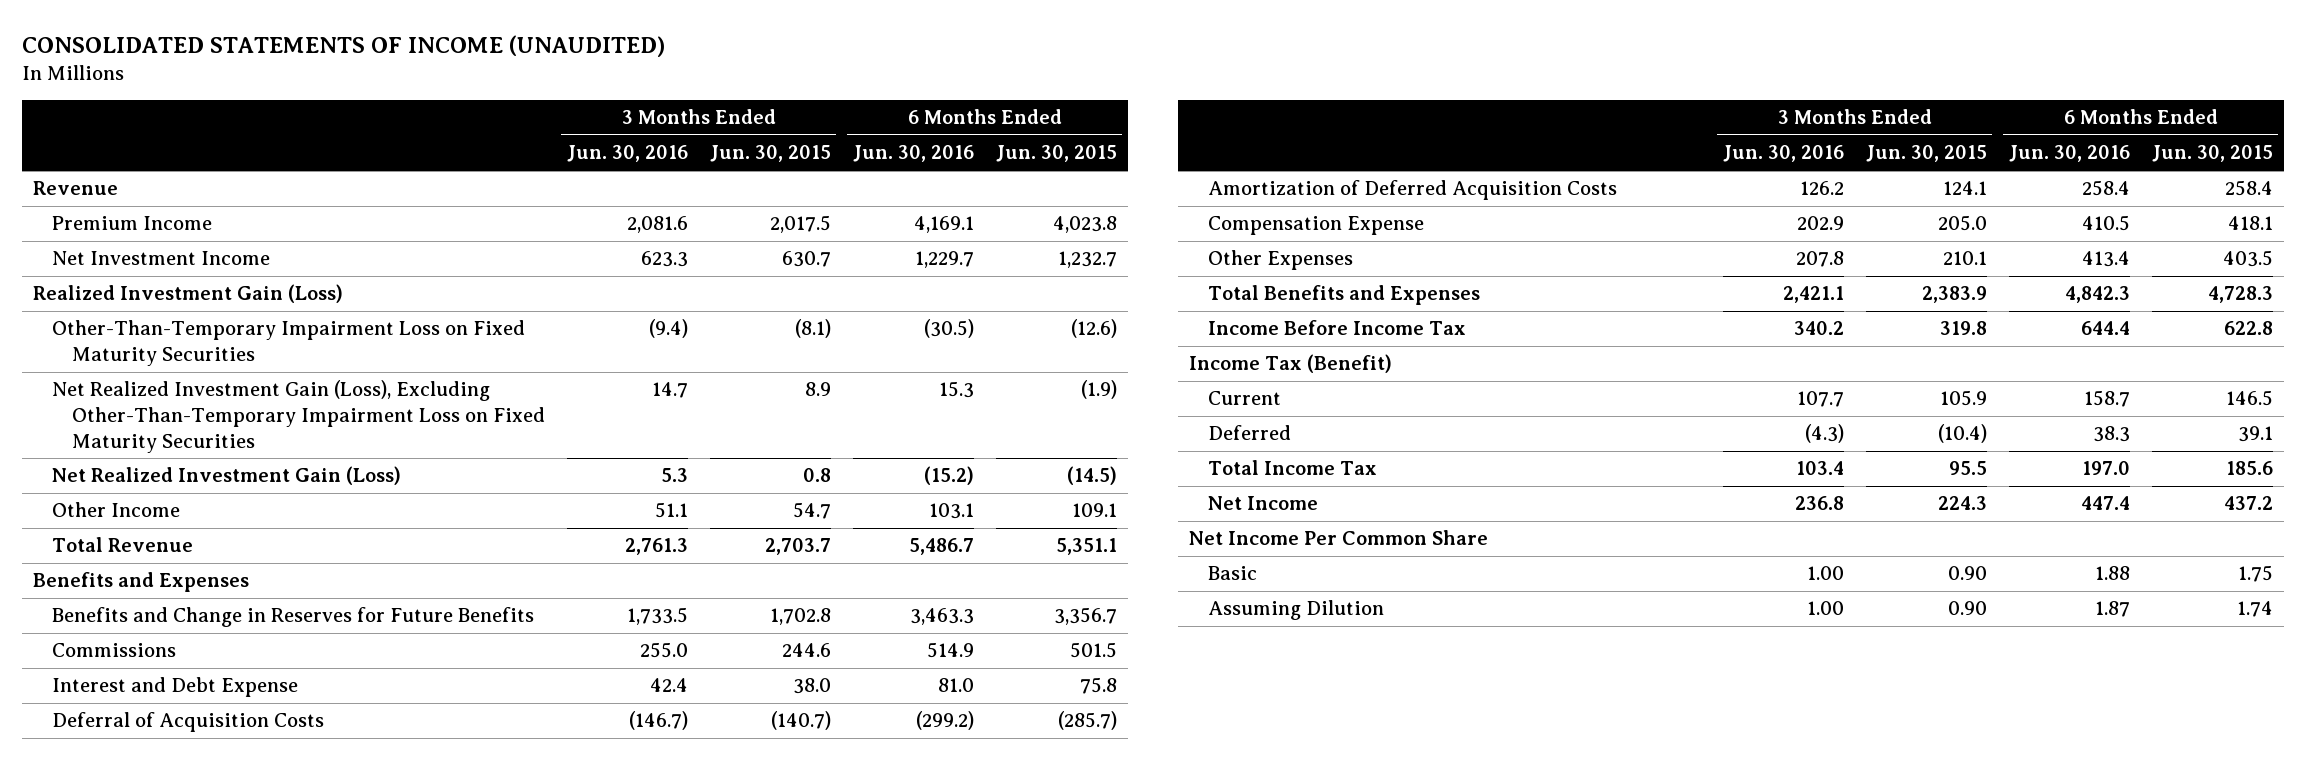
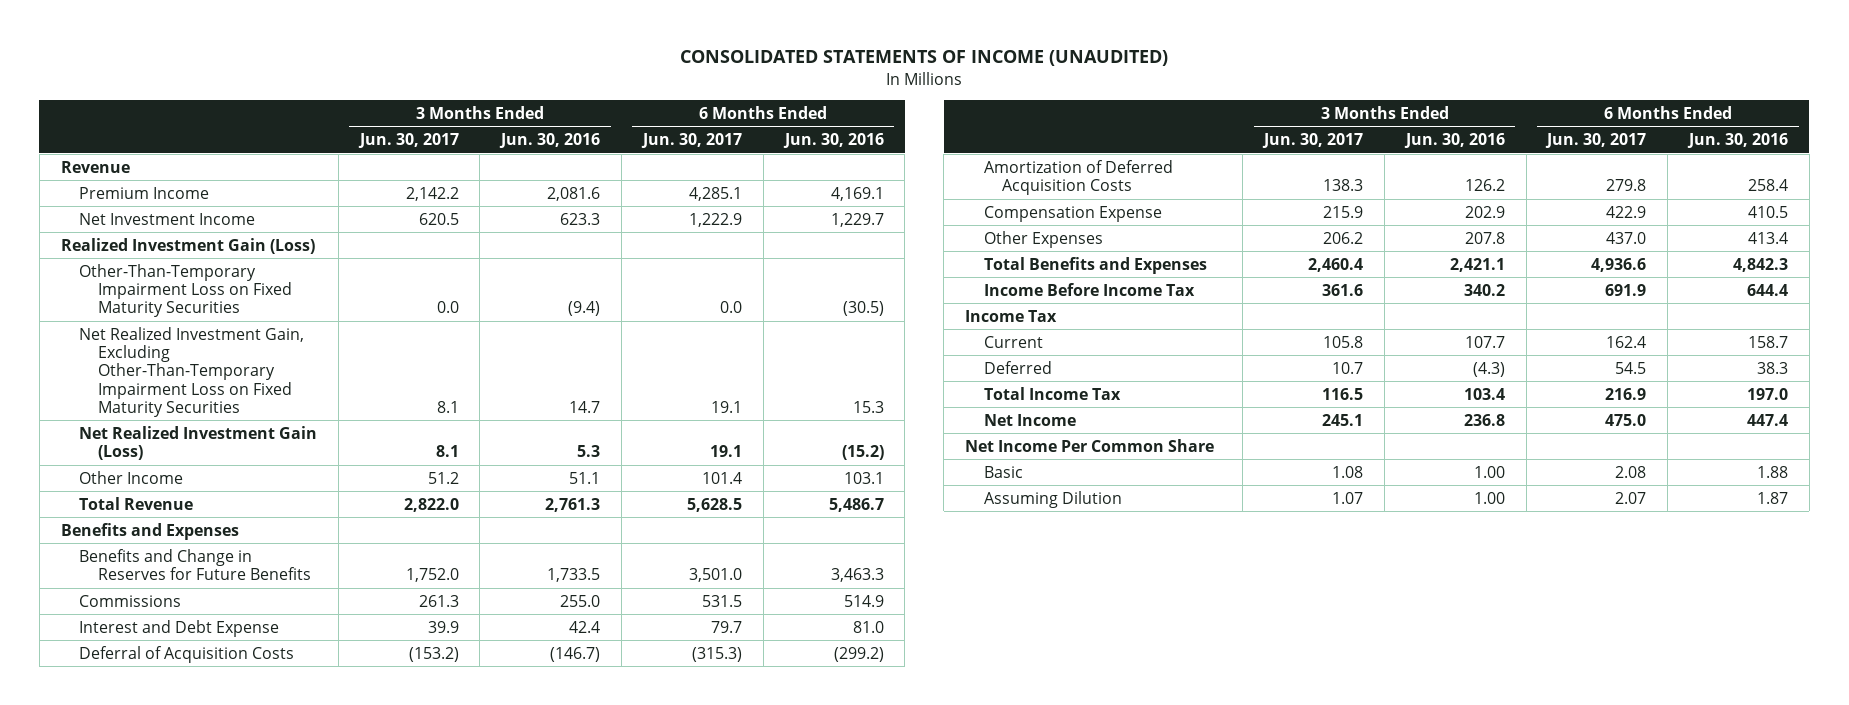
- | 3 Months Ended Jun. 30, 2016 | 3 Months Ended Jun. 30, 2015 | 6 Months Ended Jun. 30, 2016 | 6 Months Ended Jun. 30, 2015
+ | 3 Months Ended Jun. 30, 2017 | 3 Months Ended Jun. 30, 2016 | 6 Months Ended Jun. 30, 2017 | 6 Months Ended Jun. 30, 2016
- Net Realized Investment Gain (Loss), Excluding Other-Than-Temporary Impairment Loss on Fixed Maturity Securities | 14.7 | 8.9 | 15.3 | (1.9)
+ Net Realized Investment Gain, Excluding Other-Than-Temporary Impairment Loss on Fixed Maturity Securities | 8.1 | 14.7 | 19.1 | 15.3
- Income Tax (Benefit)
+ Income Tax

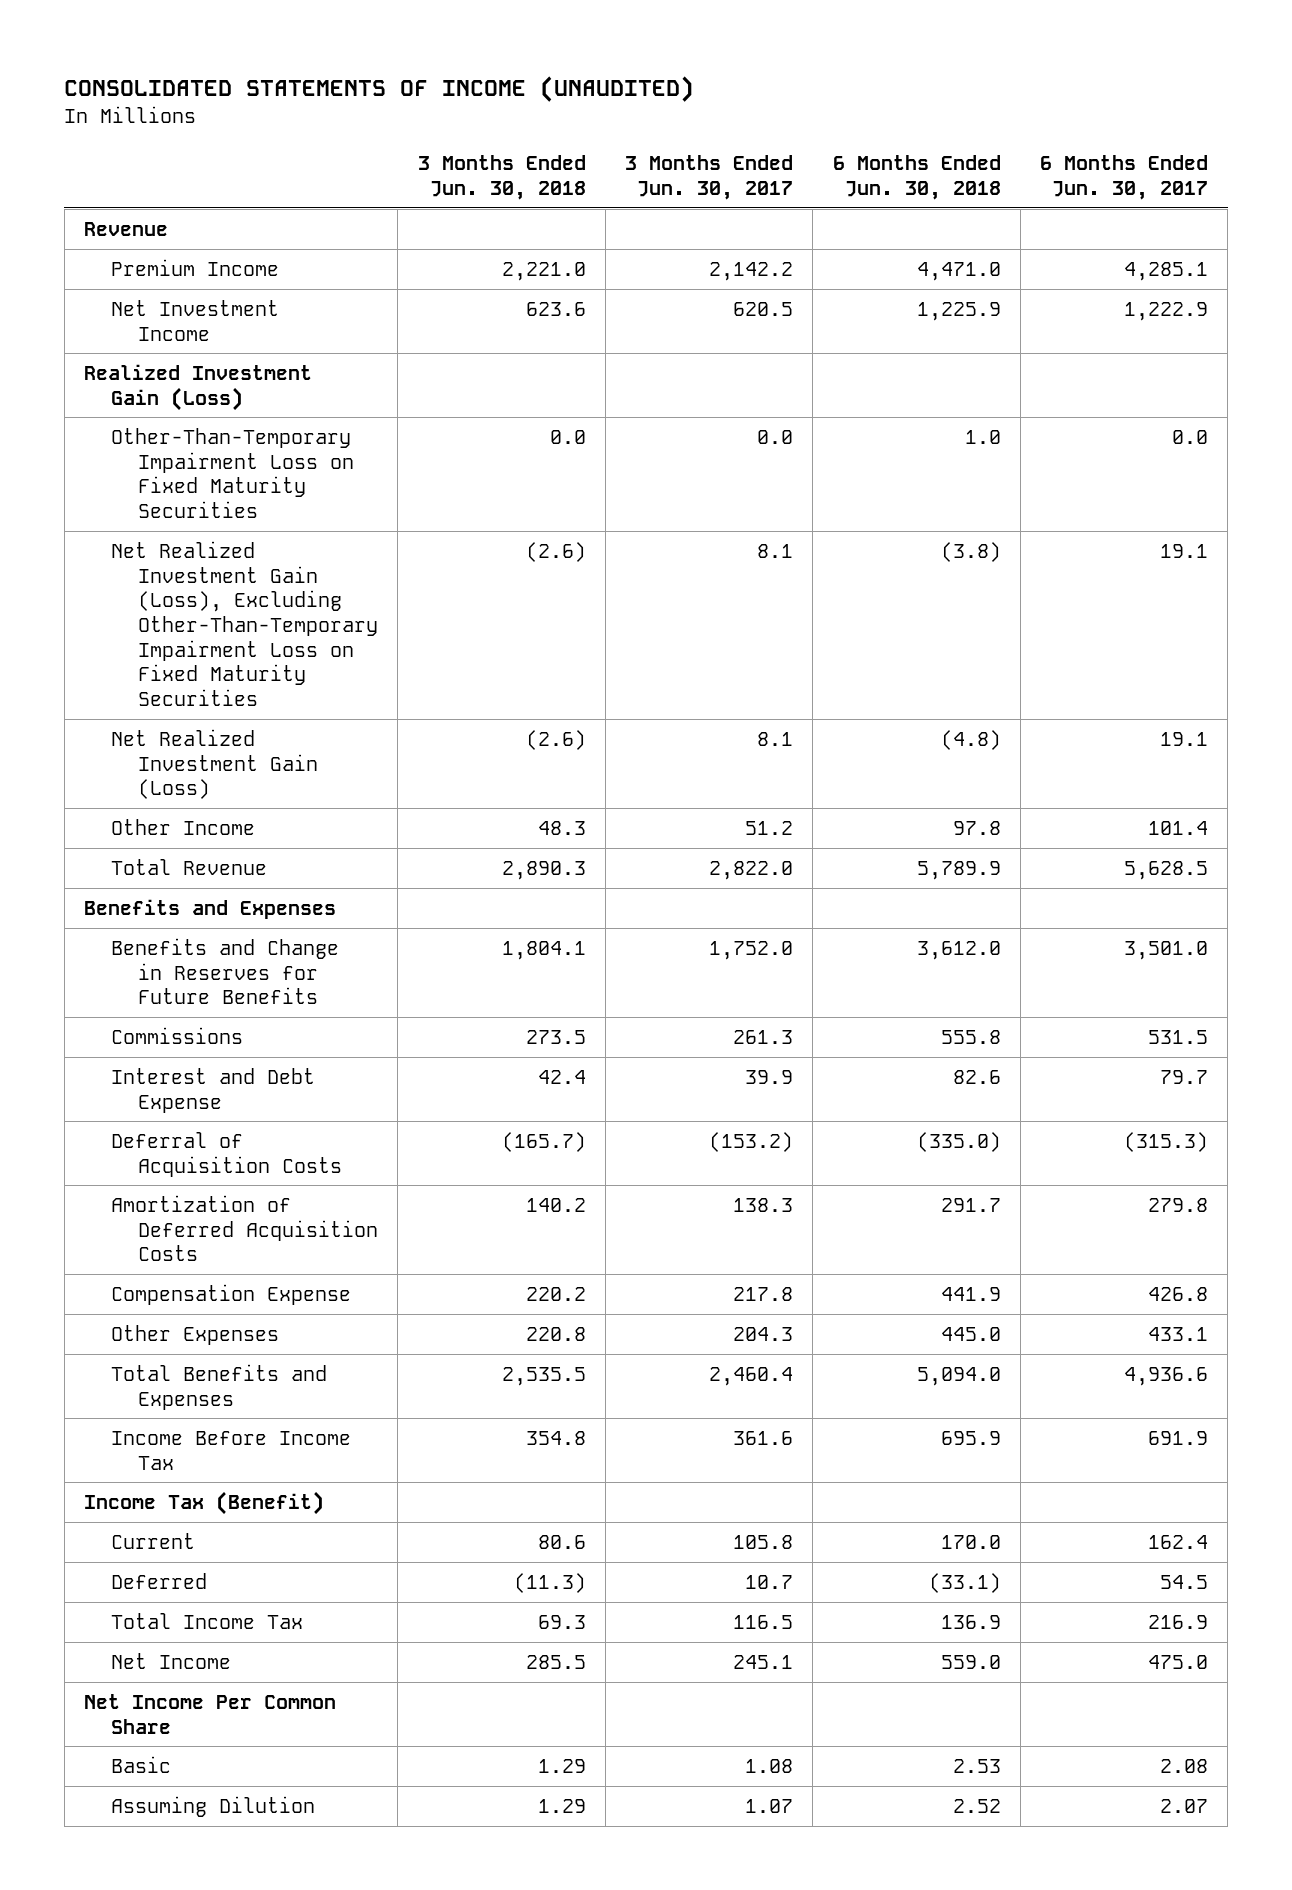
- | 3 Months Ended Jun. 30, 2017 | 3 Months Ended Jun. 30, 2016 | 6 Months Ended Jun. 30, 2017 | 6 Months Ended Jun. 30, 2016
+ | 3 Months Ended Jun. 30, 2018 | 3 Months Ended Jun. 30, 2017 | 6 Months Ended Jun. 30, 2018 | 6 Months Ended Jun. 30, 2017
- Net Realized Investment Gain, Excluding Other-Than-Temporary Impairment Loss on Fixed Maturity Securities | 8.1 | 14.7 | 19.1 | 15.3
+ Net Realized Investment Gain (Loss), Excluding Other-Than-Temporary Impairment Loss on Fixed Maturity Securities | (2.6) | 8.1 | (3.8) | 19.1
- Compensation Expense | 215.9 | 202.9 | 422.9 | 410.5
- Other Expenses | 206.2 | 207.8 | 437.0 | 413.4
+ Compensation Expense | 220.2 | 217.8 | 441.9 | 426.8
+ Other Expenses | 220.8 | 204.3 | 445.0 | 433.1
- Income Tax
+ Income Tax (Benefit)

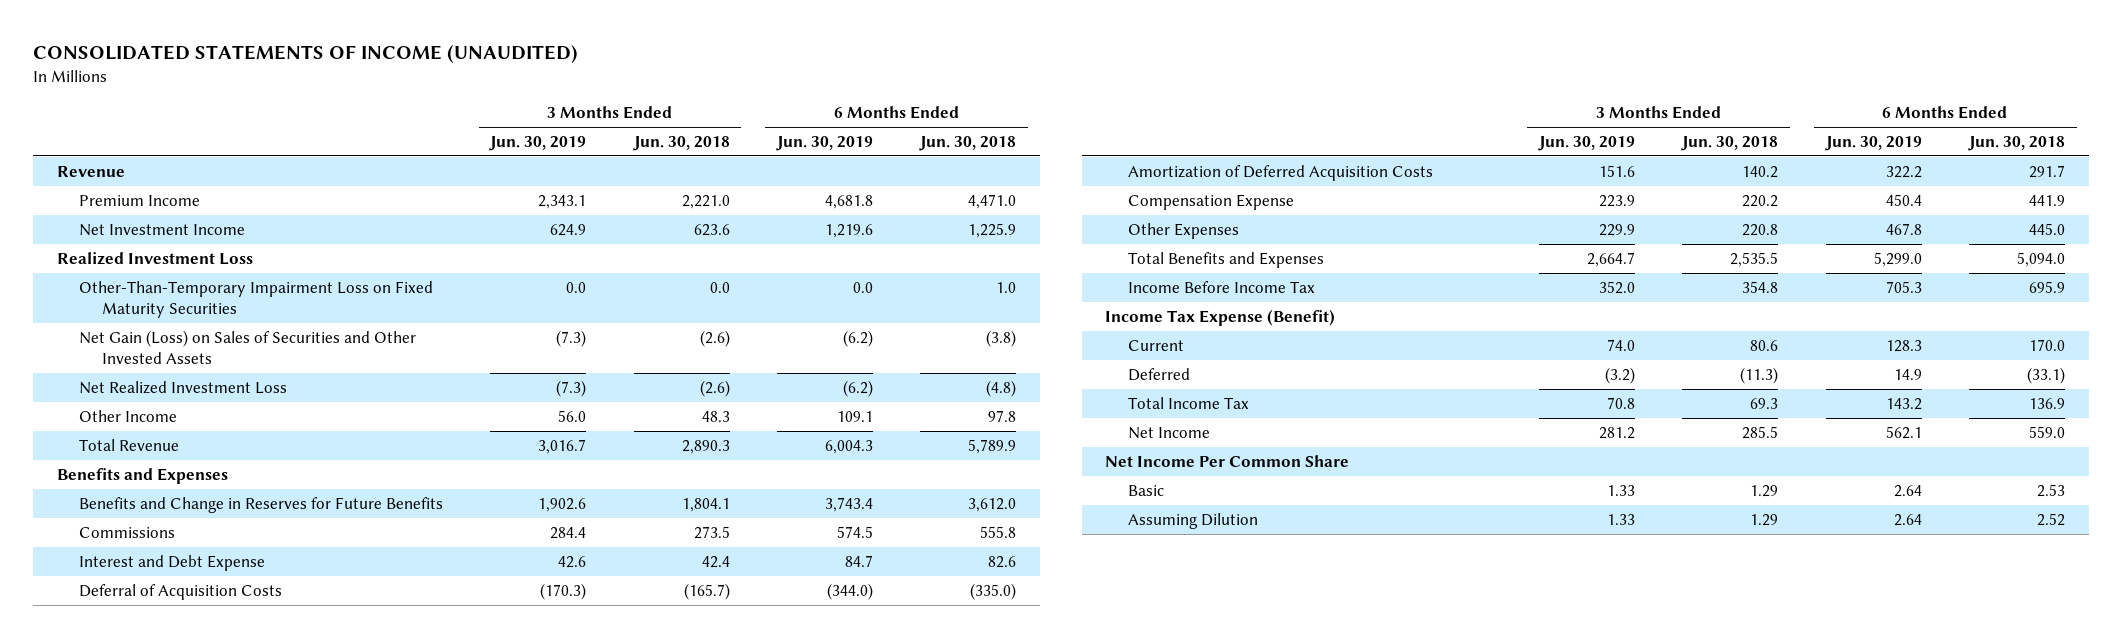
- | 3 Months Ended Jun. 30, 2018 | 3 Months Ended Jun. 30, 2017 | 6 Months Ended Jun. 30, 2018 | 6 Months Ended Jun. 30, 2017
+ | 3 Months Ended Jun. 30, 2019 | 3 Months Ended Jun. 30, 2018 | 6 Months Ended Jun. 30, 2019 | 6 Months Ended Jun. 30, 2018
- Realized Investment Gain (Loss)
+ Realized Investment Loss
- Net Realized Investment Gain (Loss), Excluding Other-Than-Temporary Impairment Loss on Fixed Maturity Securities | (2.6) | 8.1 | (3.8) | 19.1
- Net Realized Investment Gain (Loss) | (2.6) | 8.1 | (4.8) | 19.1
+ Net Gain (Loss) on Sales of Securities and Other Invested Assets | (7.3) | (2.6) | (6.2) | (3.8)
+ Net Realized Investment Loss | (7.3) | (2.6) | (6.2) | (4.8)
- Income Tax (Benefit)
+ Income Tax Expense (Benefit)

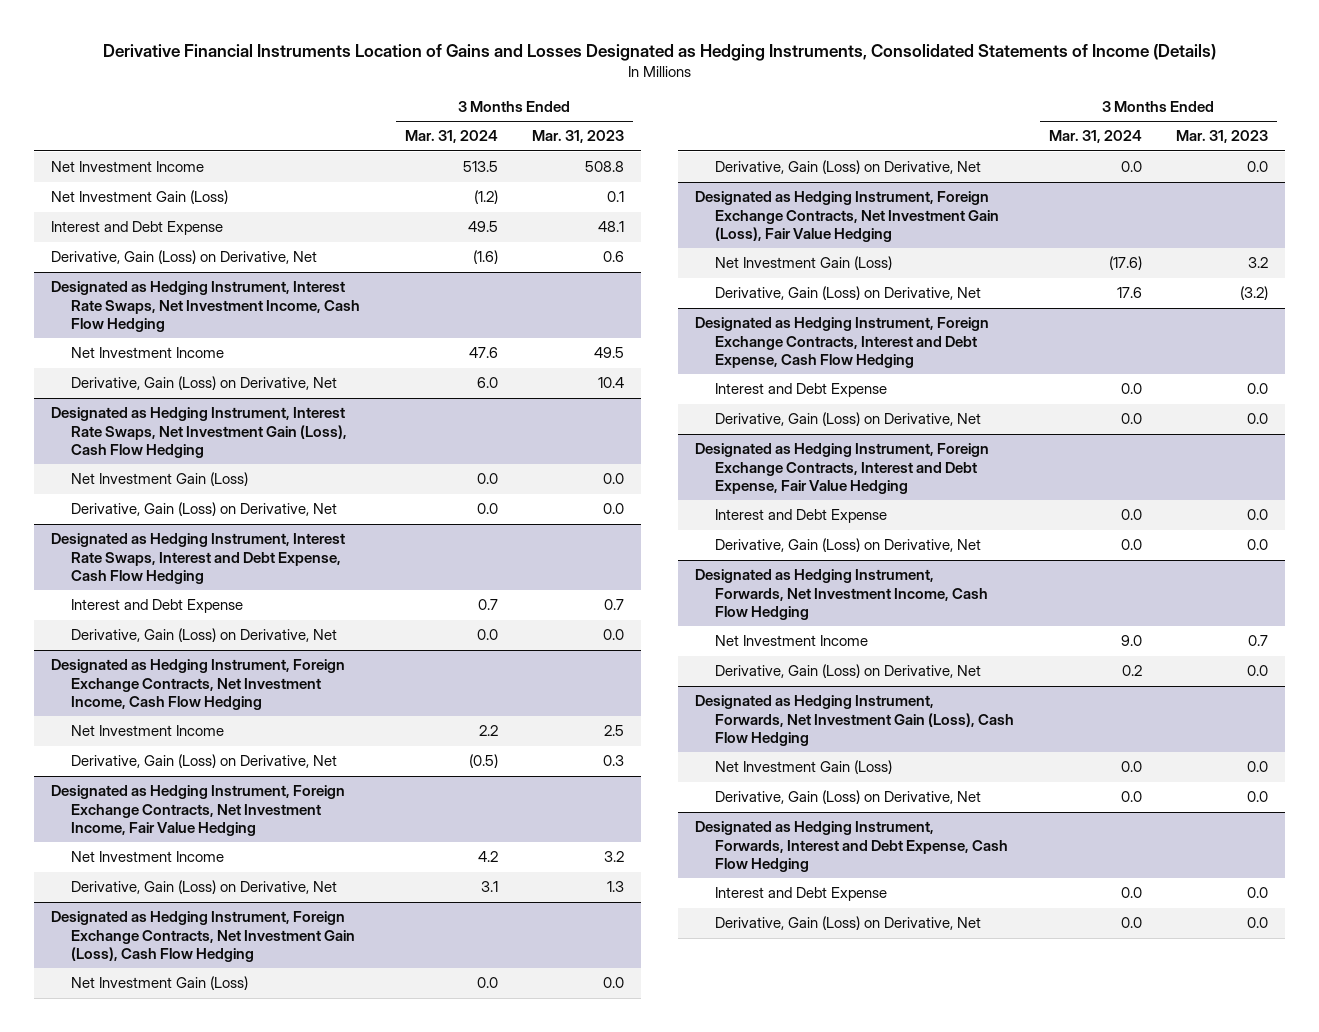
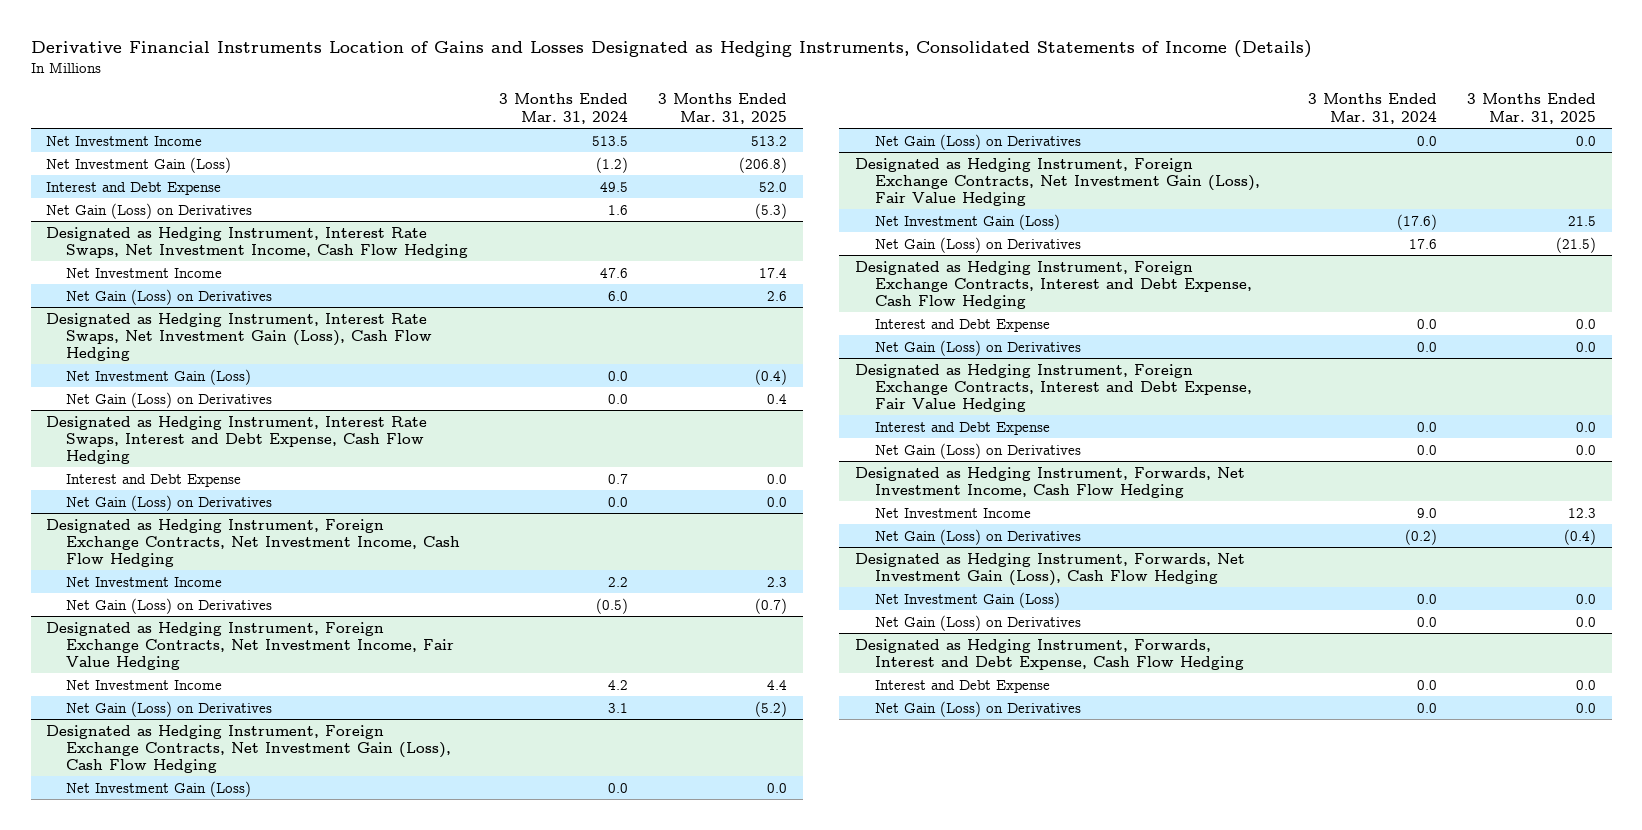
- | 3 Months Ended Mar. 31, 2024 | 3 Months Ended Mar. 31, 2023
+ | 3 Months Ended Mar. 31, 2024 | 3 Months Ended Mar. 31, 2025
- Derivative, Gain (Loss) on Derivative, Net | (1.6) | 0.6
+ Net Gain (Loss) on Derivatives | 1.6 | (5.3)
@ Designated as Hedging Instrument, Interest Rate Swaps, Net Investment Income, Cash Flow Hedging
- Derivative, Gain (Loss) on Derivative, Net | 6.0 | 10.4
+ Net Gain (Loss) on Derivatives | 6.0 | 2.6
@ Designated as Hedging Instrument, Interest Rate Swaps, Net Investment Gain (Loss), Cash Flow Hedging
- Derivative, Gain (Loss) on Derivative, Net | 0.0 | 0.0
+ Net Gain (Loss) on Derivatives | 0.0 | 0.4
@ Designated as Hedging Instrument, Interest Rate Swaps, Interest and Debt Expense, Cash Flow Hedging
- Derivative, Gain (Loss) on Derivative, Net | 0.0 | 0.0
+ Net Gain (Loss) on Derivatives | 0.0 | 0.0
@ Designated as Hedging Instrument, Foreign Exchange Contracts, Net Investment Income, Cash Flow Hedging
- Derivative, Gain (Loss) on Derivative, Net | (0.5) | 0.3
+ Net Gain (Loss) on Derivatives | (0.5) | (0.7)
@ Designated as Hedging Instrument, Foreign Exchange Contracts, Net Investment Income, Fair Value Hedging
- Derivative, Gain (Loss) on Derivative, Net | 3.1 | 1.3
+ Net Gain (Loss) on Derivatives | 3.1 | (5.2)
@ Designated as Hedging Instrument, Foreign Exchange Contracts, Net Investment Gain (Loss), Cash Flow Hedging
- Derivative, Gain (Loss) on Derivative, Net | 0.0 | 0.0
+ Net Gain (Loss) on Derivatives | 0.0 | 0.0
@ Designated as Hedging Instrument, Foreign Exchange Contracts, Net Investment Gain (Loss), Fair Value Hedging
- Derivative, Gain (Loss) on Derivative, Net | 17.6 | (3.2)
+ Net Gain (Loss) on Derivatives | 17.6 | (21.5)
@ Designated as Hedging Instrument, Foreign Exchange Contracts, Interest and Debt Expense, Cash Flow Hedging
- Derivative, Gain (Loss) on Derivative, Net | 0.0 | 0.0
+ Net Gain (Loss) on Derivatives | 0.0 | 0.0
@ Designated as Hedging Instrument, Foreign Exchange Contracts, Interest and Debt Expense, Fair Value Hedging
- Derivative, Gain (Loss) on Derivative, Net | 0.0 | 0.0
+ Net Gain (Loss) on Derivatives | 0.0 | 0.0
@ Designated as Hedging Instrument, Forwards, Net Investment Income, Cash Flow Hedging
- Derivative, Gain (Loss) on Derivative, Net | 0.2 | 0.0
+ Net Gain (Loss) on Derivatives | (0.2) | (0.4)
@ Designated as Hedging Instrument, Forwards, Net Investment Gain (Loss), Cash Flow Hedging
- Derivative, Gain (Loss) on Derivative, Net | 0.0 | 0.0
+ Net Gain (Loss) on Derivatives | 0.0 | 0.0
@ Designated as Hedging Instrument, Forwards, Interest and Debt Expense, Cash Flow Hedging
- Derivative, Gain (Loss) on Derivative, Net | 0.0 | 0.0
+ Net Gain (Loss) on Derivatives | 0.0 | 0.0

